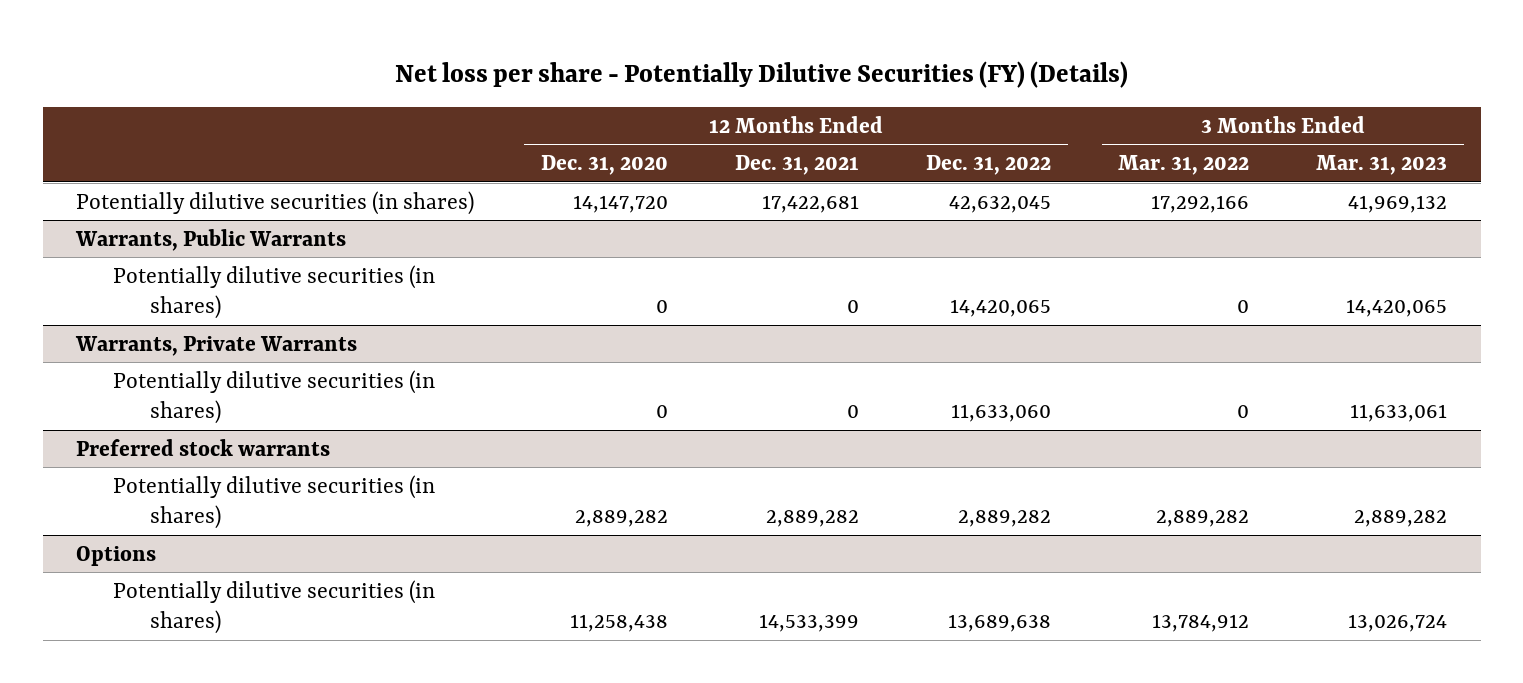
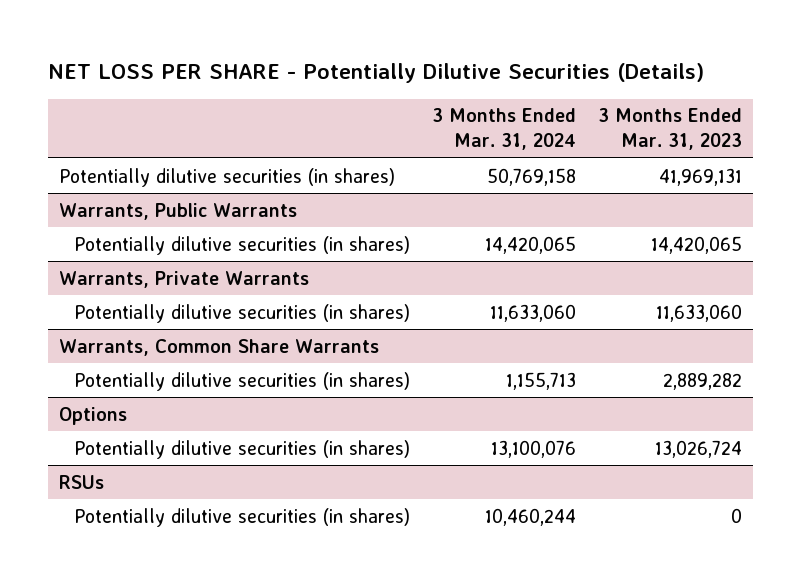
- Net loss per share - Potentially Dilutive Securities (FY) (Details)
+ NET LOSS PER SHARE - Potentially Dilutive Securities (Details)
- | 12 Months Ended Dec. 31, 2020 | 12 Months Ended Dec. 31, 2021 | 12 Months Ended Dec. 31, 2022 | 3 Months Ended Mar. 31, 2022 | 3 Months Ended Mar. 31, 2023
+ | 3 Months Ended Mar. 31, 2024 | 3 Months Ended Mar. 31, 2023
- Potentially dilutive securities (in shares) | 14,147,720 | 17,422,681 | 42,632,045 | 17,292,166 | 41,969,132
+ Potentially dilutive securities (in shares) | 50,769,158 | 41,969,131
@ Warrants, Private Warrants
- Potentially dilutive securities (in shares) | 0 | 0 | 11,633,060 | 0 | 11,633,061
- Preferred stock warrants
@ Warrants, Private Warrants
+ Potentially dilutive securities (in shares) | 11,633,060 | 11,633,060
+ Warrants, Common Share Warrants
+ RSUs
+ Potentially dilutive securities (in shares) | 10,460,244 | 0

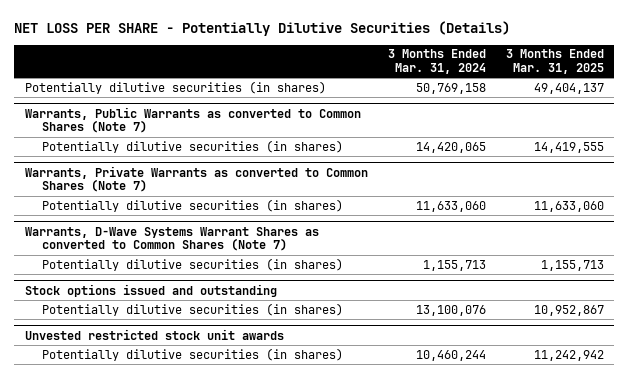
- | 3 Months Ended Mar. 31, 2024 | 3 Months Ended Mar. 31, 2023
+ | 3 Months Ended Mar. 31, 2024 | 3 Months Ended Mar. 31, 2025
- Warrants, Public Warrants
+ Warrants, Public Warrants as converted to Common Shares (Note 7)
- Warrants, Private Warrants
+ Warrants, Private Warrants as converted to Common Shares (Note 7)
- Warrants, Common Share Warrants
+ Warrants, D-Wave Systems Warrant Shares as converted to Common Shares (Note 7)
- Options
+ Stock options issued and outstanding
- RSUs
+ Unvested restricted stock unit awards

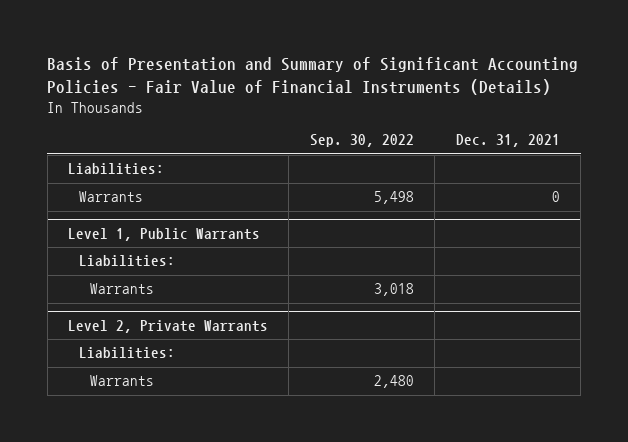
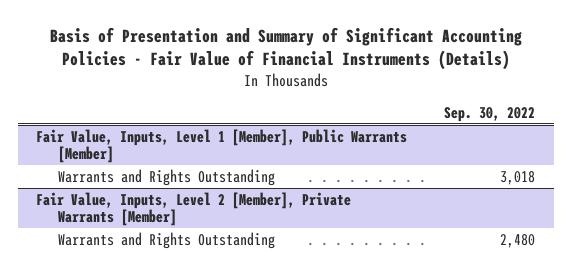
- | Sep. 30, 2022 | Dec. 31, 2021
+ | Sep. 30, 2022
- Liabilities:
- Warrants | 5,498 | 0
- Level 1, Public Warrants
- Liabilities:
- Warrants | 3,018 |
- Level 2, Private Warrants
- Liabilities:
- Warrants | 2,480 |
+ Fair Value, Inputs, Level 1 [Member], Public Warrants [Member]
+ Warrants and Rights Outstanding | 3,018
+ Fair Value, Inputs, Level 2 [Member], Private Warrants [Member]
+ Warrants and Rights Outstanding | 2,480

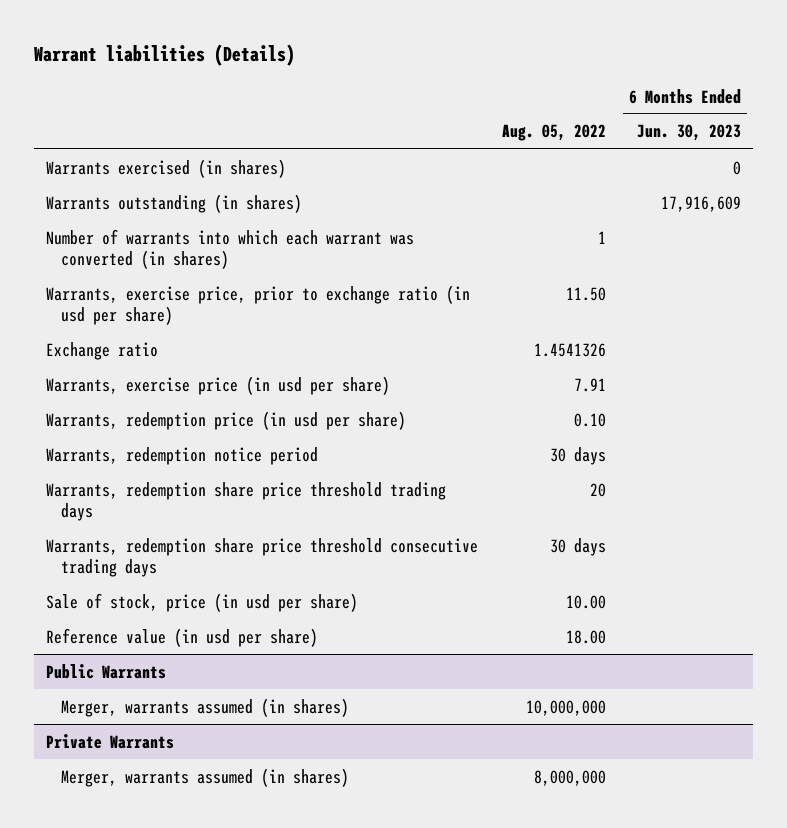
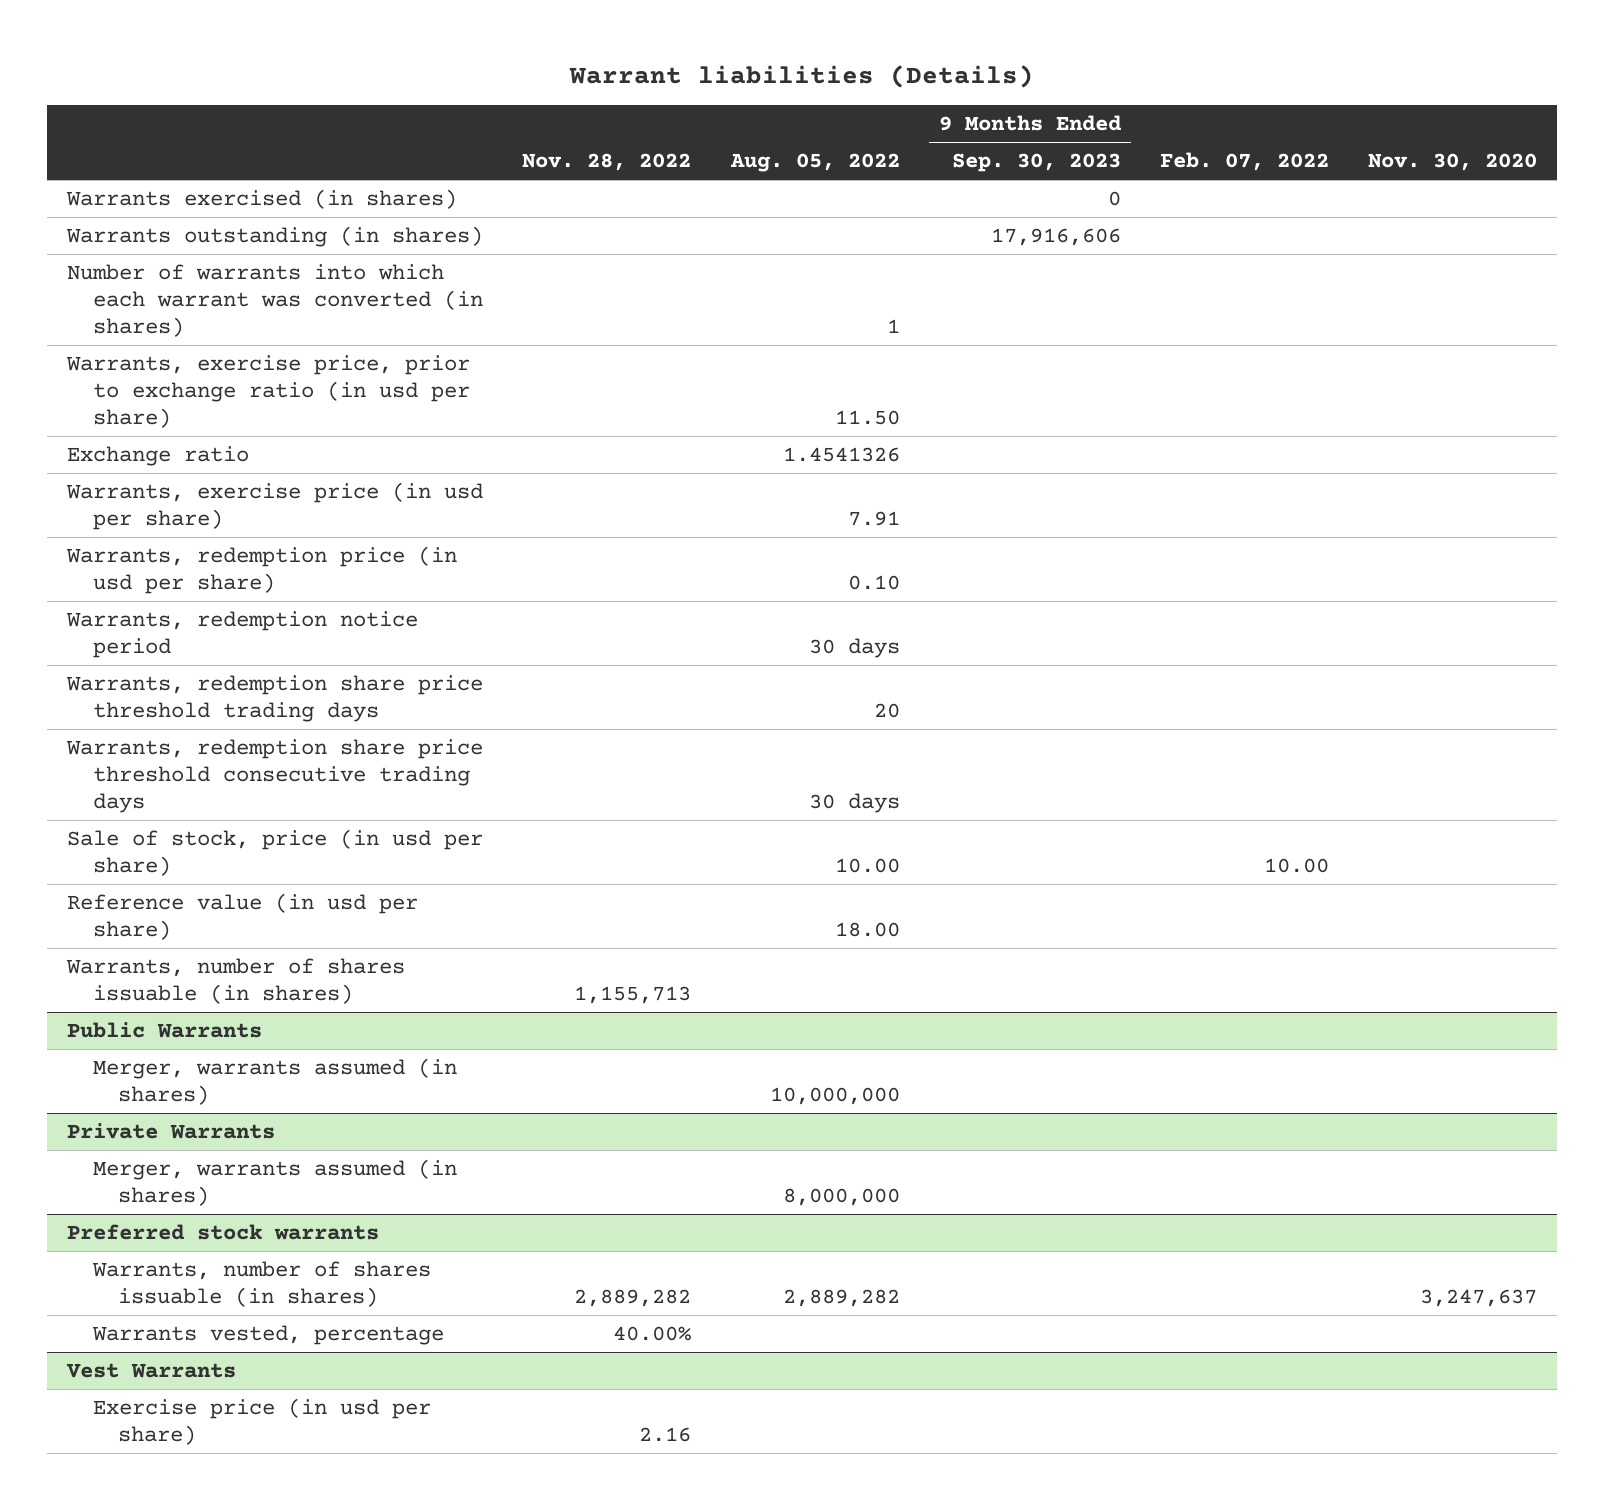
- | Aug. 05, 2022 | 6 Months Ended Jun. 30, 2023
+ | Nov. 28, 2022 | Aug. 05, 2022 | 9 Months Ended Sep. 30, 2023 | Feb. 07, 2022 | Nov. 30, 2020
+ Warrants, number of shares issuable (in shares) | 1,155,713 | | | |
+ Preferred stock warrants
+ Warrants, number of shares issuable (in shares) | 2,889,282 | 2,889,282 | | | 3,247,637
+ Warrants vested, percentage | 40.00% | | | |
+ Vest Warrants
+ Exercise price (in usd per share) | 2.16 | | | |

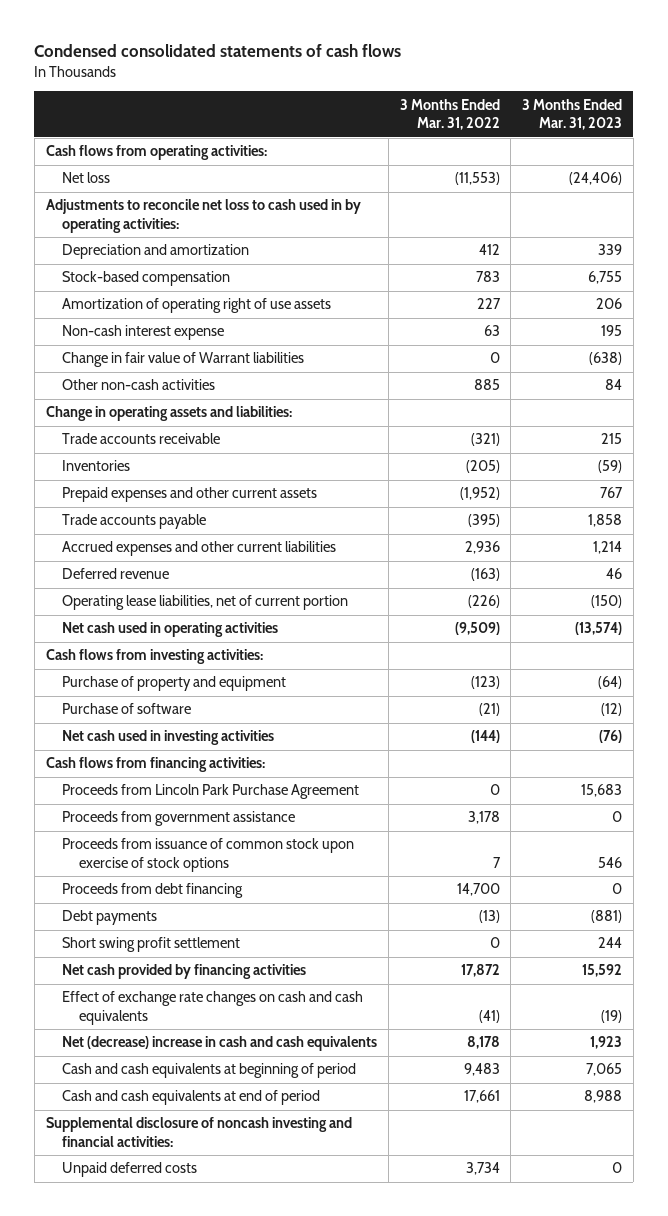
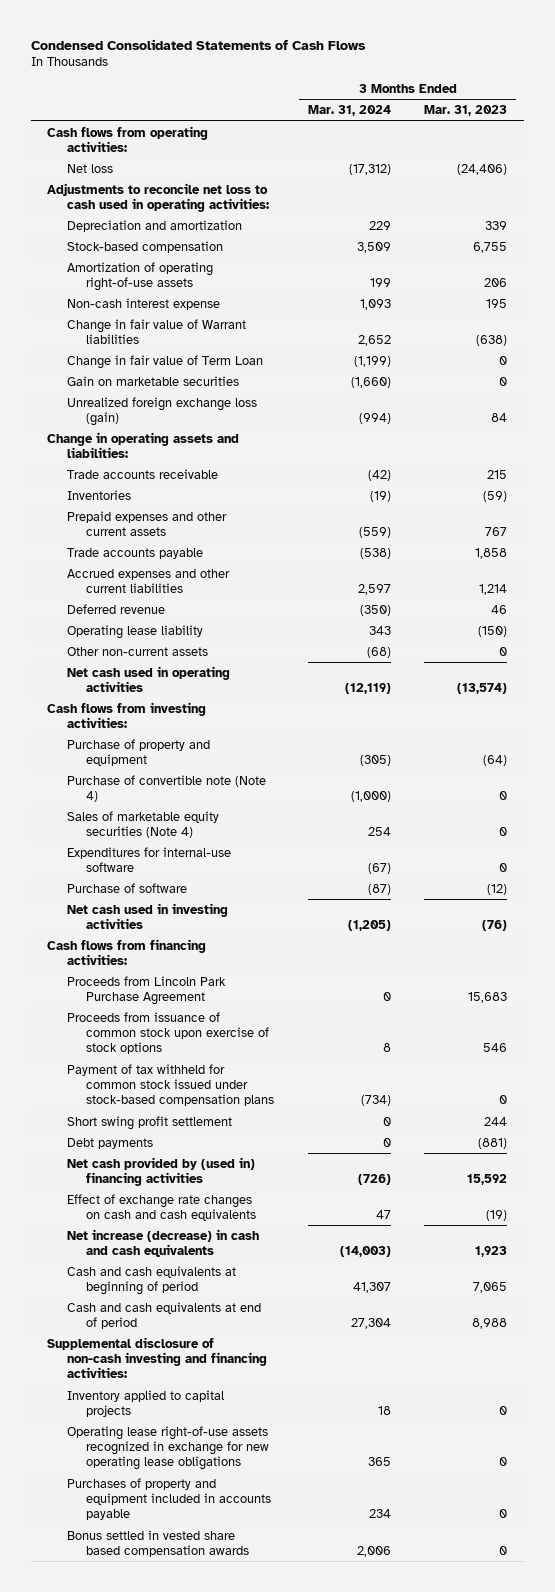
- Condensed consolidated statements of cash flows
+ Condensed Consolidated Statements of Cash Flows
- | 3 Months Ended Mar. 31, 2022 | 3 Months Ended Mar. 31, 2023
+ | 3 Months Ended Mar. 31, 2024 | 3 Months Ended Mar. 31, 2023
- Adjustments to reconcile net loss to cash used in by operating activities:
+ Adjustments to reconcile net loss to cash used in operating activities:
- Amortization of operating right of use assets | 227 | 206
+ Amortization of operating right-of-use assets | 199 | 206
- Other non-cash activities | 885 | 84
+ Change in fair value of Term Loan | (1,199) | 0
+ Gain on marketable securities | (1,660) | 0
+ Unrealized foreign exchange loss (gain) | (994) | 84
- Operating lease liabilities, net of current portion | (226) | (150)
+ Operating lease liability | 343 | (150)
+ Other non-current assets | (68) | 0
+ Purchase of convertible note (Note 4) | (1,000) | 0
+ Sales of marketable equity securities (Note 4) | 254 | 0
+ Expenditures for internal-use software | (67) | 0
- Proceeds from government assistance | 3,178 | 0
- Proceeds from debt financing | 14,700 | 0
+ Payment of tax withheld for common stock issued under stock-based compensation plans | (734) | 0
- Net cash provided by financing activities | 17,872 | 15,592
moved down: Debt payments | 0 | (881)
+ Net cash provided by (used in) financing activities | (726) | 15,592
- Net (decrease) increase in cash and cash equivalents | 8,178 | 1,923
+ Net increase (decrease) in cash and cash equivalents | (14,003) | 1,923
- Supplemental disclosure of noncash investing and financial activities:
- Unpaid deferred costs | 3,734 | 0
+ Supplemental disclosure of non-cash investing and financing activities:
+ Inventory applied to capital projects | 18 | 0
+ Operating lease right-of-use assets recognized in exchange for new operating lease obligations | 365 | 0
+ Purchases of property and equipment included in accounts payable | 234 | 0
+ Bonus settled in vested share based compensation awards | 2,006 | 0

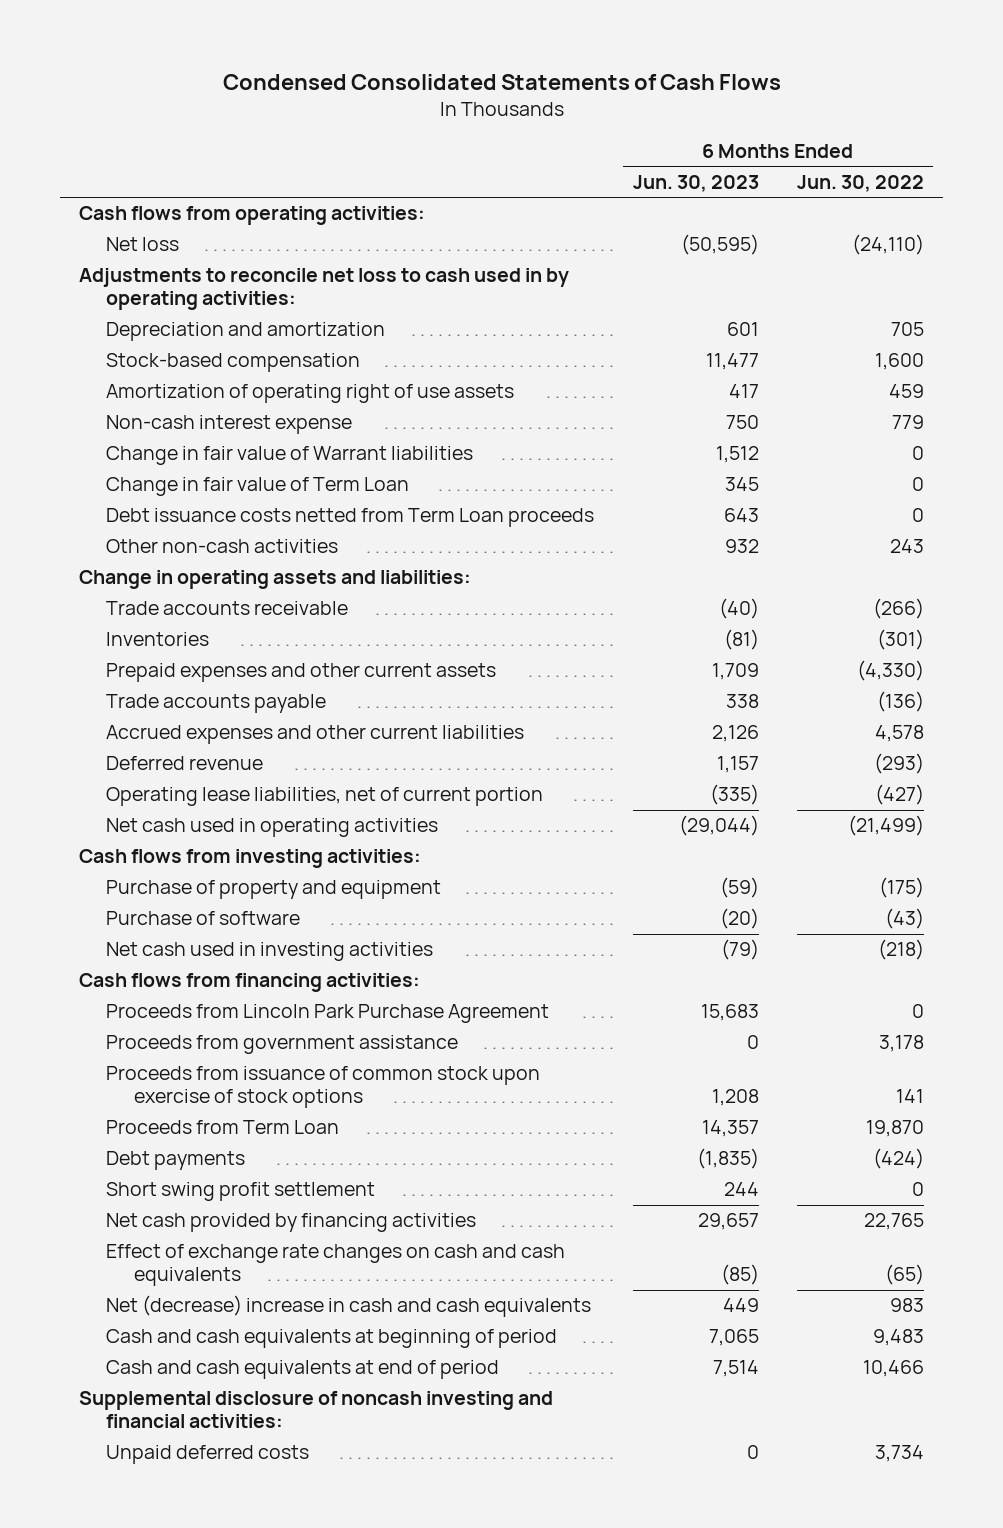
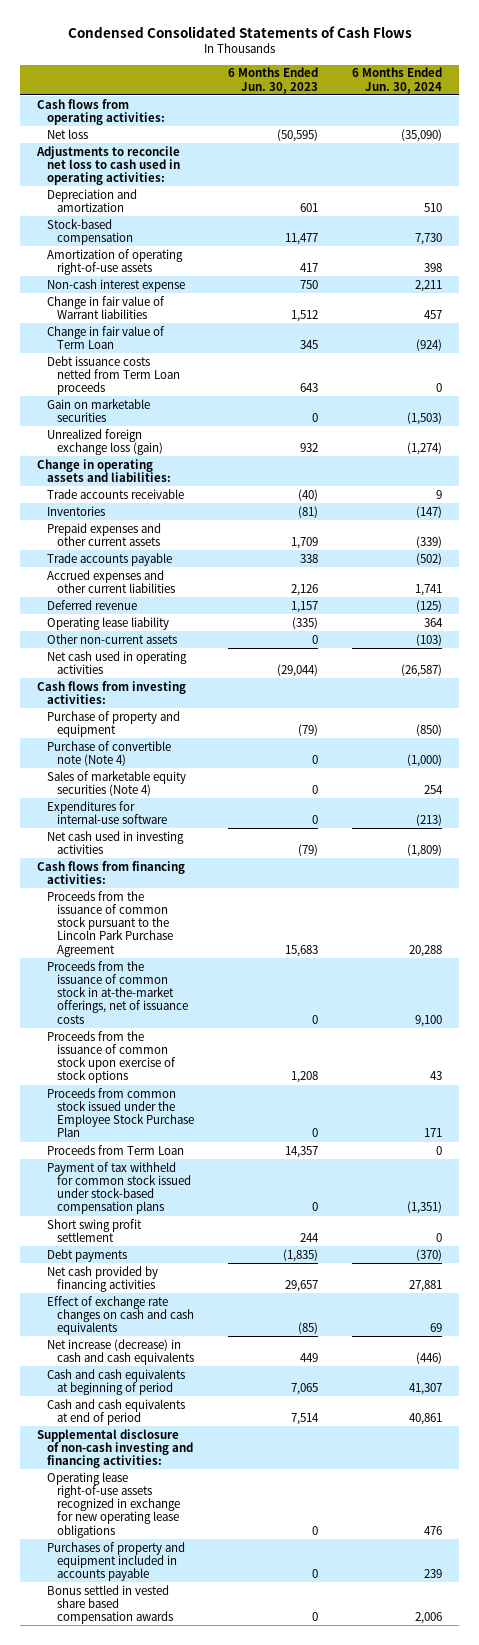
- | 6 Months Ended Jun. 30, 2023 | 6 Months Ended Jun. 30, 2022
+ | 6 Months Ended Jun. 30, 2023 | 6 Months Ended Jun. 30, 2024
- Adjustments to reconcile net loss to cash used in by operating activities:
+ Adjustments to reconcile net loss to cash used in operating activities:
- Amortization of operating right of use assets | 417 | 459
+ Amortization of operating right-of-use assets | 417 | 398
- Other non-cash activities | 932 | 243
+ Gain on marketable securities | 0 | (1,503)
+ Unrealized foreign exchange loss (gain) | 932 | (1,274)
- Operating lease liabilities, net of current portion | (335) | (427)
+ Operating lease liability | (335) | 364
+ Other non-current assets | 0 | (103)
- Purchase of property and equipment | (59) | (175)
- Purchase of software | (20) | (43)
+ Purchase of property and equipment | (79) | (850)
+ Purchase of convertible note (Note 4) | 0 | (1,000)
+ Sales of marketable equity securities (Note 4) | 0 | 254
+ Expenditures for internal-use software | 0 | (213)
- Proceeds from Lincoln Park Purchase Agreement | 15,683 | 0
- Proceeds from government assistance | 0 | 3,178
- Proceeds from issuance of common stock upon exercise of stock options | 1,208 | 141
+ Proceeds from the issuance of common stock pursuant to the Lincoln Park Purchase Agreement | 15,683 | 20,288
+ Proceeds from the issuance of common stock in at-the-market offerings, net of issuance costs | 0 | 9,100
+ Proceeds from the issuance of common stock upon exercise of stock options | 1,208 | 43
+ Proceeds from common stock issued under the Employee Stock Purchase Plan | 0 | 171
+ Payment of tax withheld for common stock issued under stock-based compensation plans | 0 | (1,351)
moved down: Debt payments | (1,835) | (370)
- Net (decrease) increase in cash and cash equivalents | 449 | 983
+ Net increase (decrease) in cash and cash equivalents | 449 | (446)
- Supplemental disclosure of noncash investing and financial activities:
- Unpaid deferred costs | 0 | 3,734
+ Supplemental disclosure of non-cash investing and financing activities:
+ Operating lease right-of-use assets recognized in exchange for new operating lease obligations | 0 | 476
+ Purchases of property and equipment included in accounts payable | 0 | 239
+ Bonus settled in vested share based compensation awards | 0 | 2,006

